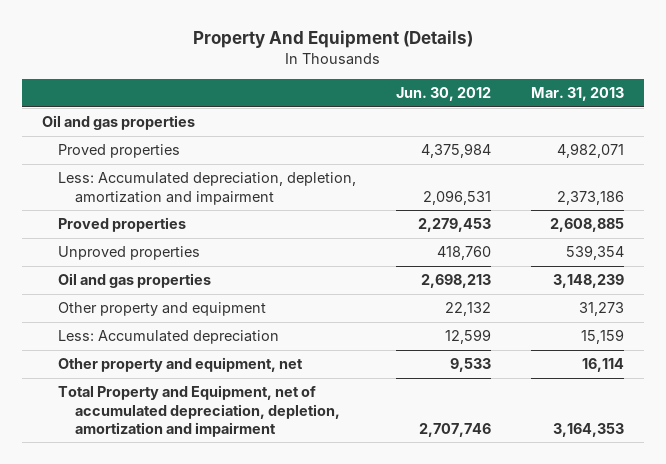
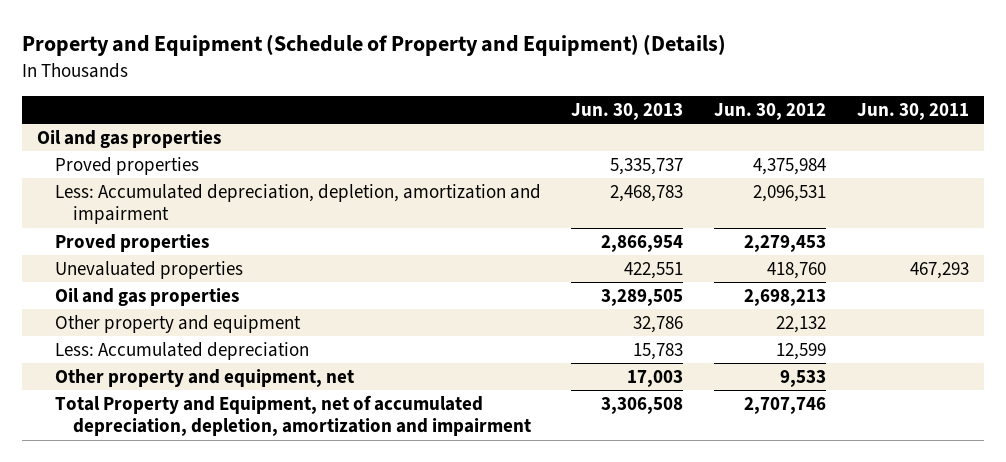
- Property And Equipment (Details)
+ Property and Equipment (Schedule of Property and Equipment) (Details)
- | Jun. 30, 2012 | Mar. 31, 2013
+ | Jun. 30, 2013 | Jun. 30, 2012 | Jun. 30, 2011
- Unproved properties | 418,760 | 539,354
+ Unevaluated properties | 422,551 | 418,760 | 467,293

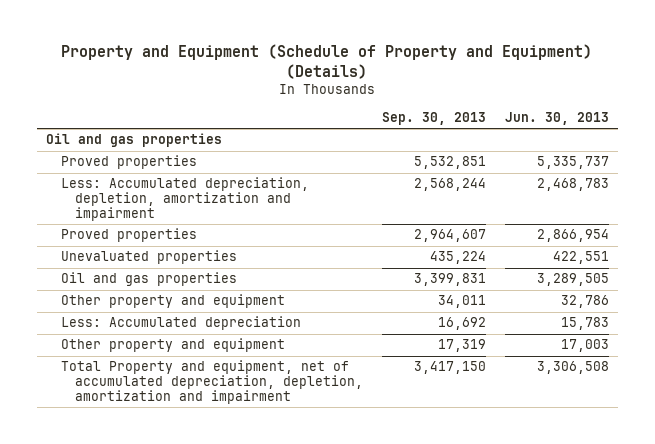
- | Jun. 30, 2013 | Jun. 30, 2012 | Jun. 30, 2011
+ | Sep. 30, 2013 | Jun. 30, 2013
- Other property and equipment, net | 17,003 | 9,533 |
- Total Property and Equipment, net of accumulated depreciation, depletion, amortization and impairment | 3,306,508 | 2,707,746 |
+ Other property and equipment | 17,319 | 17,003
+ Total Property and equipment, net of accumulated depreciation, depletion, amortization and impairment | 3,417,150 | 3,306,508

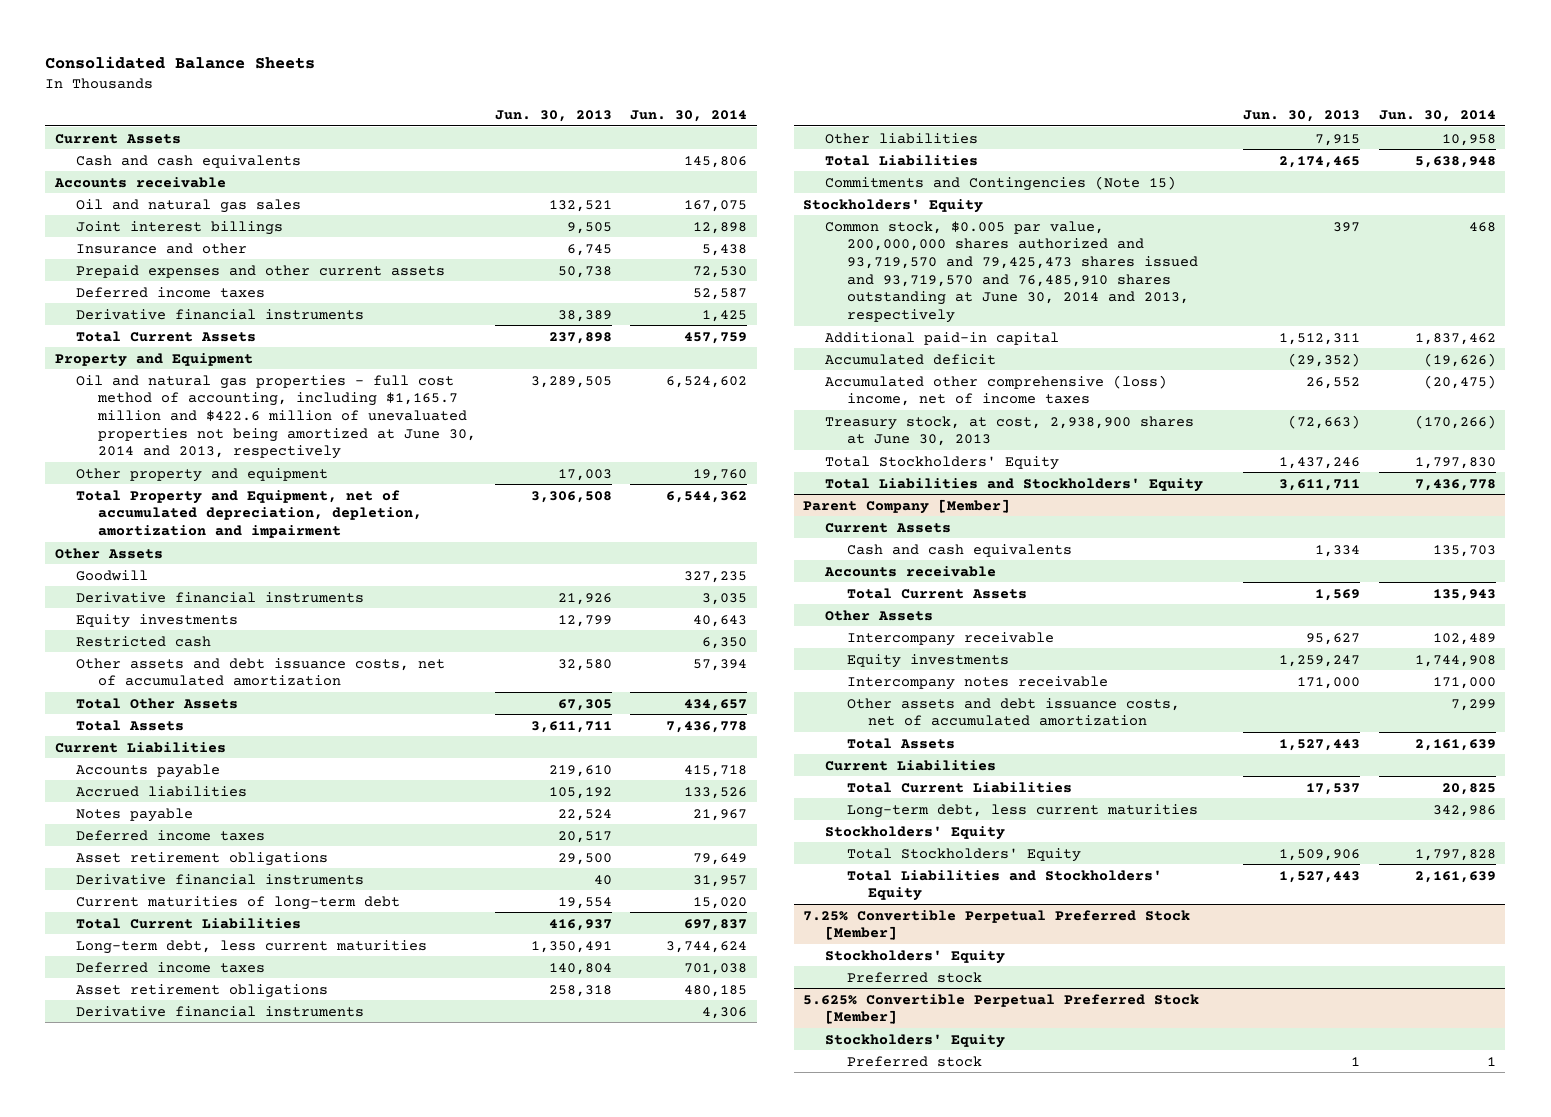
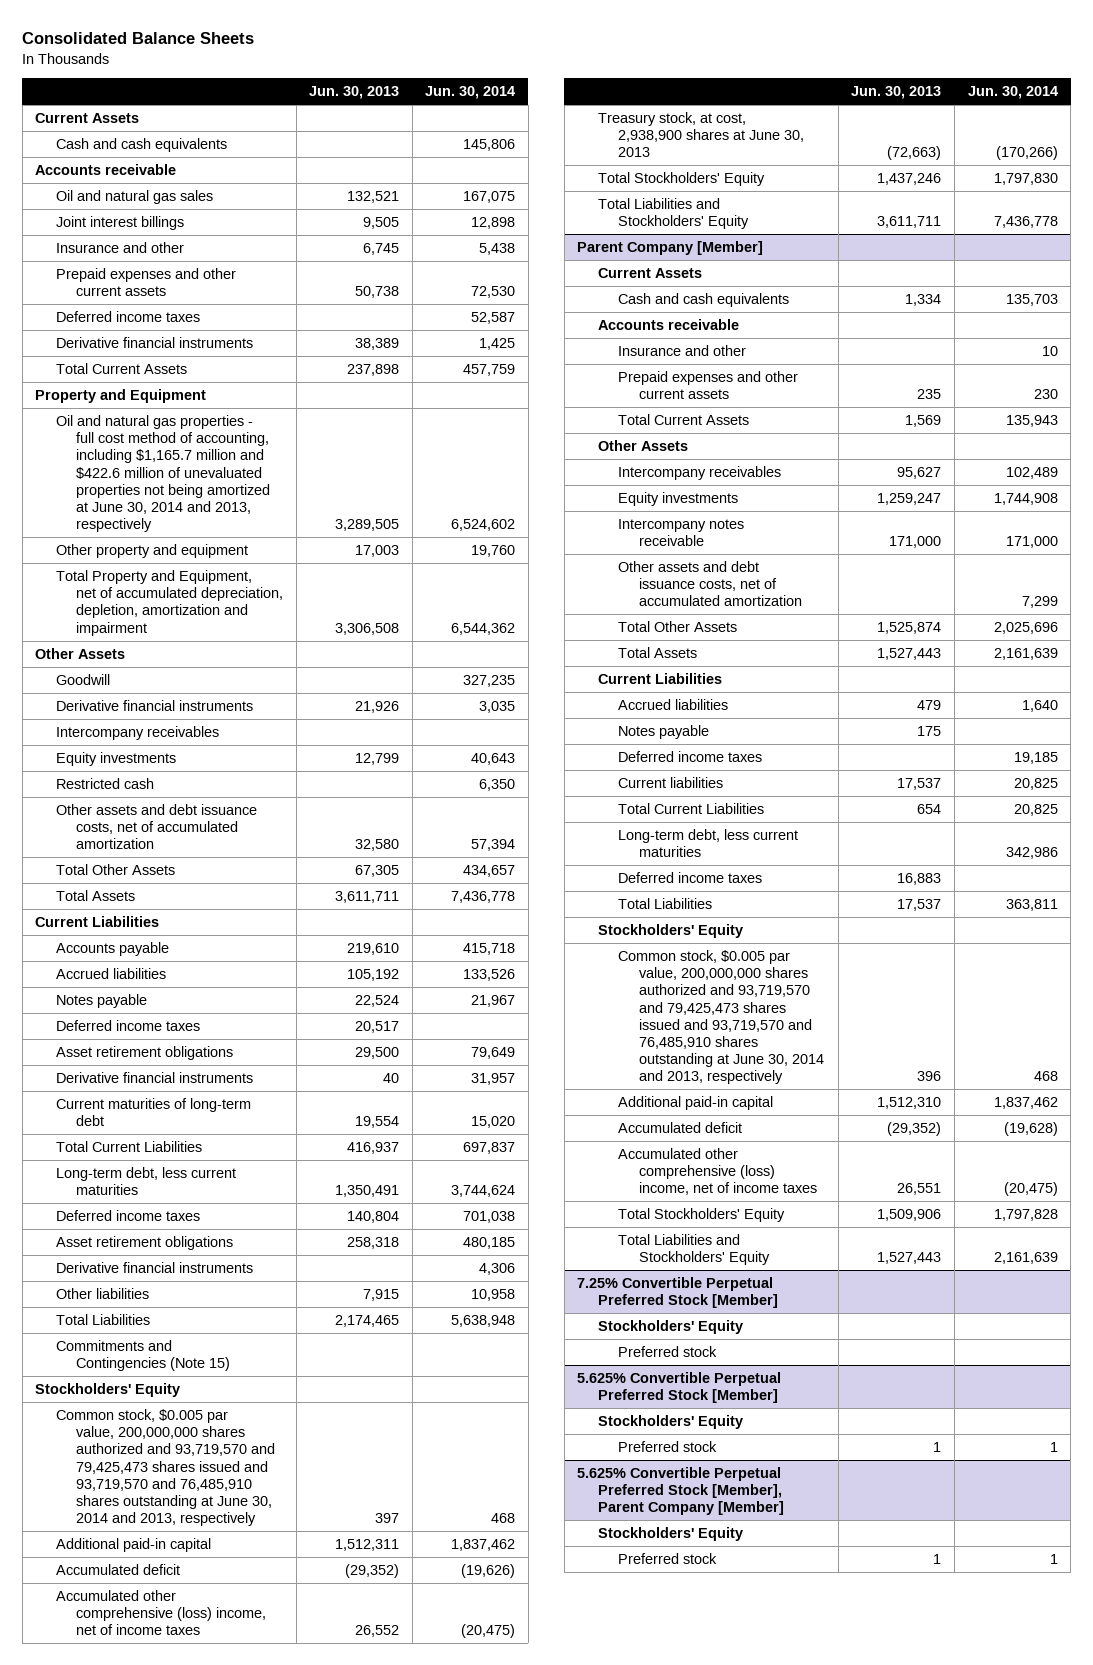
+ Intercompany receivables
@ Parent Company [Member]
+ Insurance and other | | 10
+ Prepaid expenses and other current assets | 235 | 230
- Intercompany receivable | 95,627 | 102,489
+ Intercompany receivables | 95,627 | 102,489
+ Total Other Assets | 1,525,874 | 2,025,696
- Total Current Liabilities | 17,537 | 20,825
+ Accrued liabilities | 479 | 1,640
+ Notes payable | 175 |
+ Deferred income taxes | | 19,185
+ Current liabilities | 17,537 | 20,825
+ Total Current Liabilities | 654 | 20,825
+ Deferred income taxes | 16,883 |
+ Total Liabilities | 17,537 | 363,811
+ Common stock, $0.005 par value, 200,000,000 shares authorized and 93,719,570 and 79,425,473 shares issued and 93,719,570 and 76,485,910 shares outstanding at June 30, 2014 and 2013, respectively | 396 | 468
+ Additional paid-in capital | 1,512,310 | 1,837,462
+ Accumulated deficit | (29,352) | (19,628)
+ Accumulated other comprehensive (loss) income, net of income taxes | 26,551 | (20,475)
+ 5.625% Convertible Perpetual Preferred Stock [Member], Parent Company [Member]
+ Stockholders' Equity
+ Preferred stock | 1 | 1

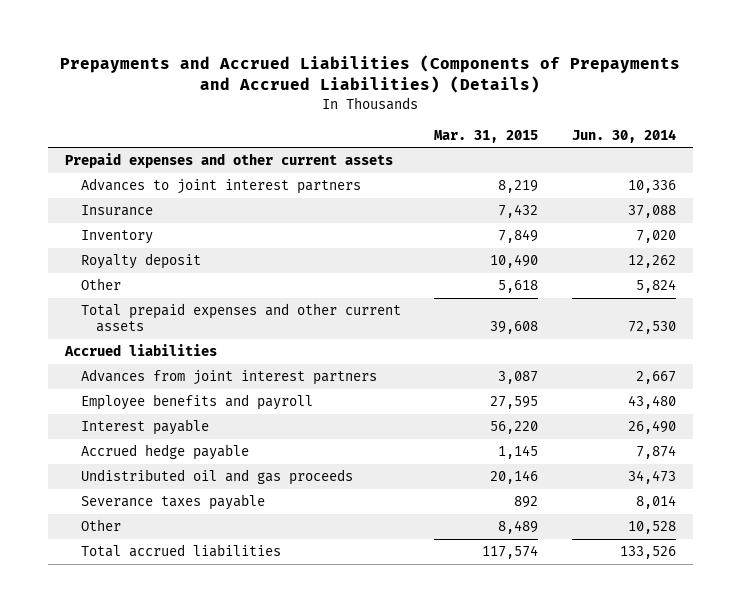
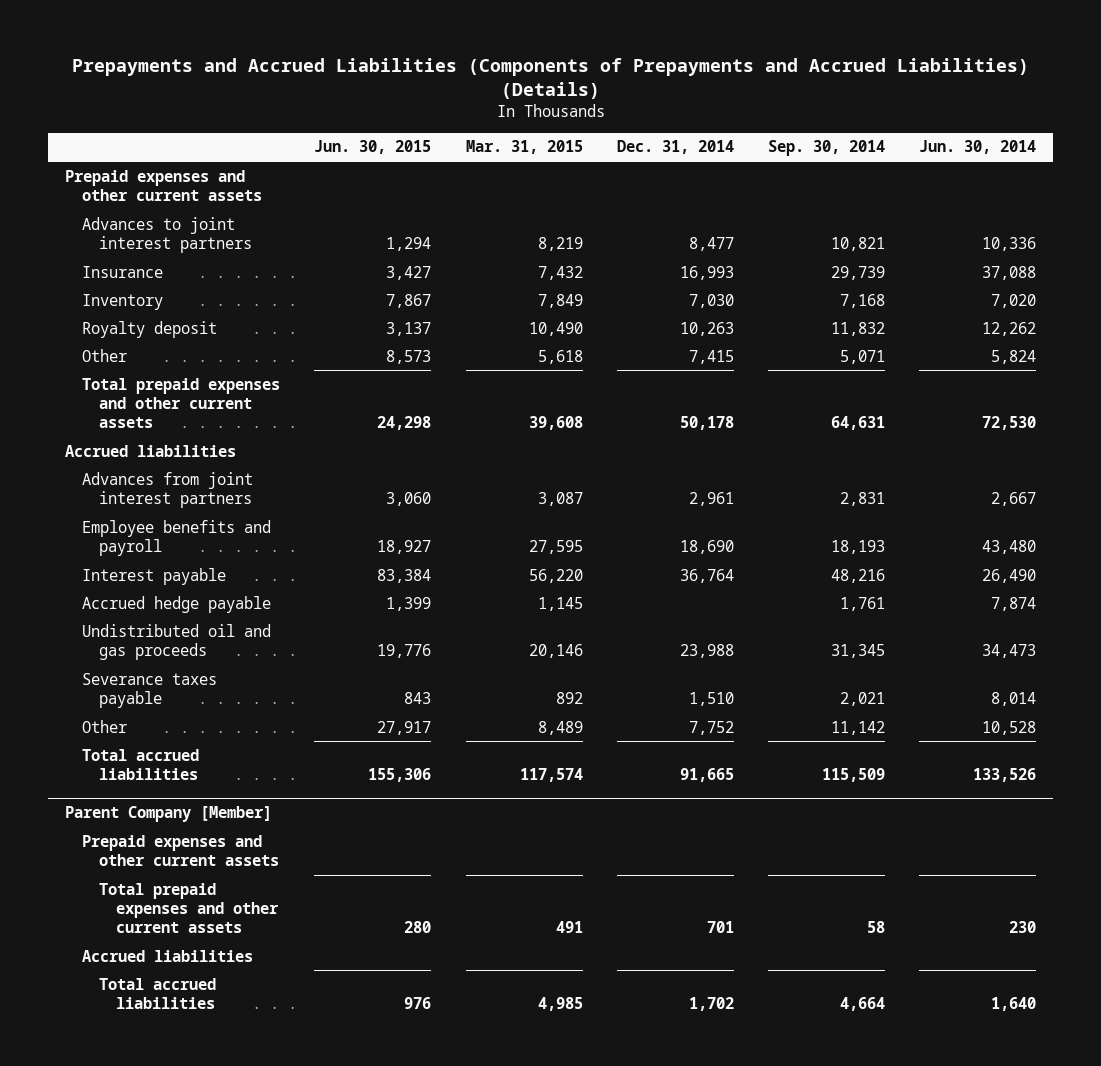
- | Mar. 31, 2015 | Jun. 30, 2014
+ | Jun. 30, 2015 | Mar. 31, 2015 | Dec. 31, 2014 | Sep. 30, 2014 | Jun. 30, 2014
+ Parent Company [Member]
+ Prepaid expenses and other current assets
+ Total prepaid expenses and other current assets | 280 | 491 | 701 | 58 | 230
+ Accrued liabilities
+ Total accrued liabilities | 976 | 4,985 | 1,702 | 4,664 | 1,640

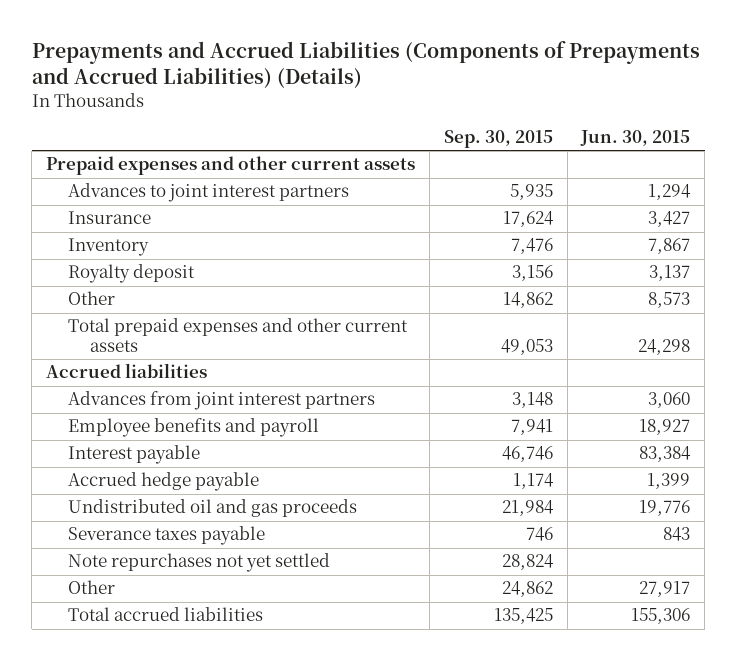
- | Jun. 30, 2015 | Mar. 31, 2015 | Dec. 31, 2014 | Sep. 30, 2014 | Jun. 30, 2014
+ | Sep. 30, 2015 | Jun. 30, 2015
+ Note repurchases not yet settled | 28,824 |
- Parent Company [Member]
- Prepaid expenses and other current assets
- Total prepaid expenses and other current assets | 280 | 491 | 701 | 58 | 230
- Accrued liabilities
- Total accrued liabilities | 976 | 4,985 | 1,702 | 4,664 | 1,640

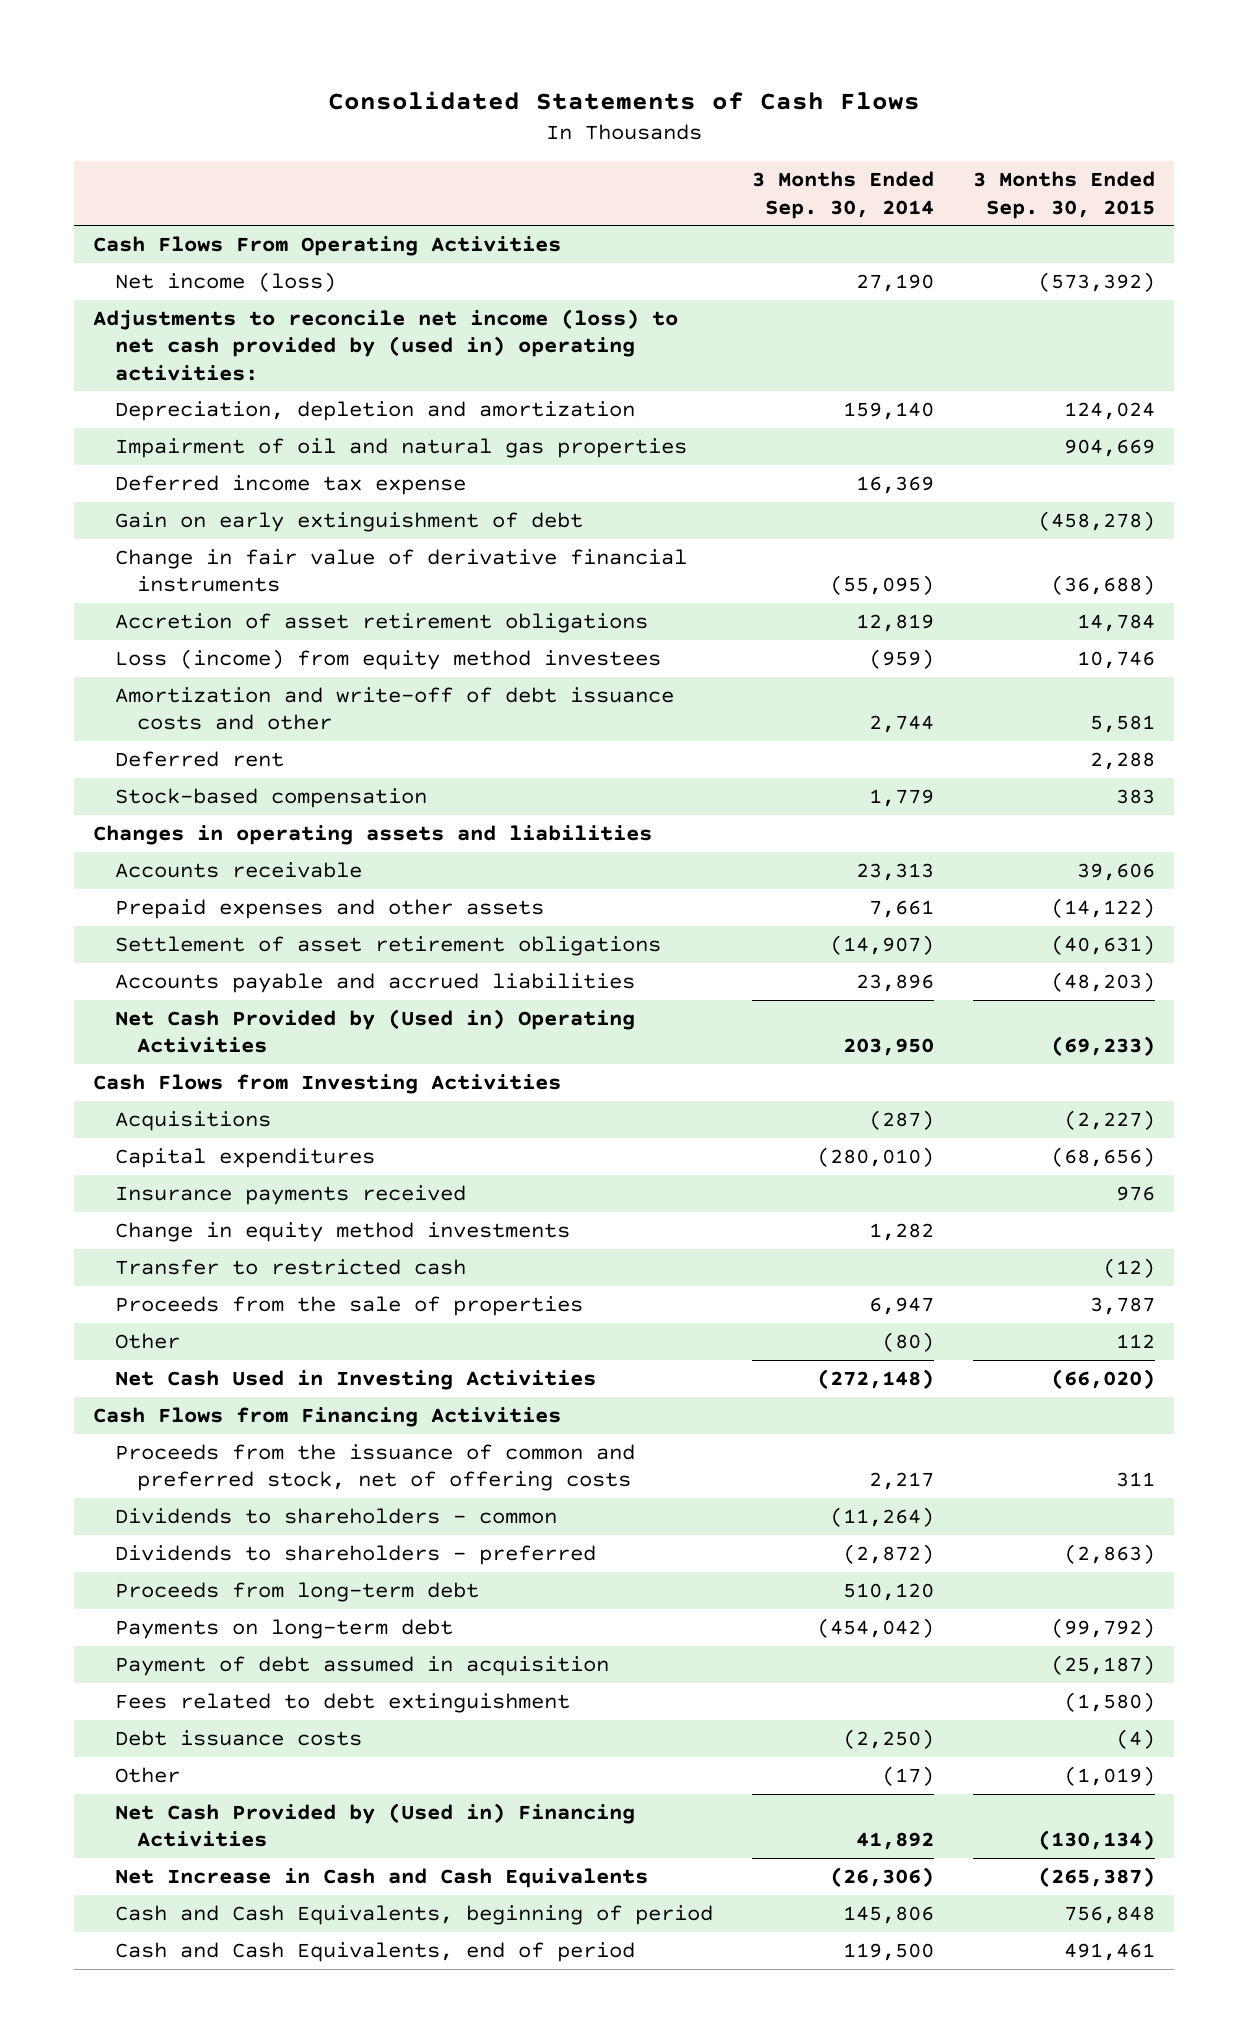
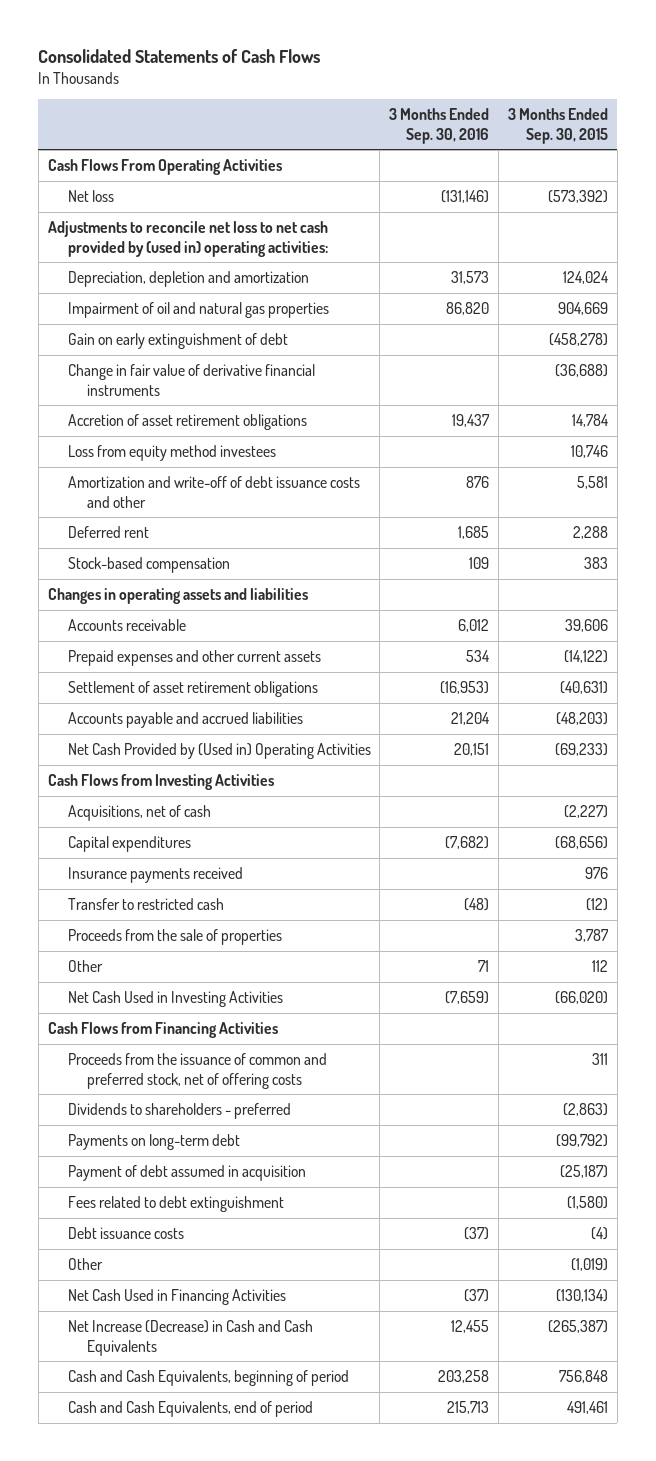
- | 3 Months Ended Sep. 30, 2014 | 3 Months Ended Sep. 30, 2015
+ | 3 Months Ended Sep. 30, 2016 | 3 Months Ended Sep. 30, 2015
- Net income (loss) | 27,190 | (573,392)
- Adjustments to reconcile net income (loss) to net cash provided by (used in) operating activities:
+ Net loss | (131,146) | (573,392)
+ Adjustments to reconcile net loss to net cash provided by (used in) operating activities:
- Deferred income tax expense | 16,369 |
- Loss (income) from equity method investees | (959) | 10,746
+ Loss from equity method investees | | 10,746
- Prepaid expenses and other assets | 7,661 | (14,122)
+ Prepaid expenses and other current assets | 534 | (14,122)
- Acquisitions | (287) | (2,227)
+ Acquisitions, net of cash | | (2,227)
- Change in equity method investments | 1,282 |
- Dividends to shareholders - common | (11,264) |
- Proceeds from long-term debt | 510,120 |
- Net Cash Provided by (Used in) Financing Activities | 41,892 | (130,134)
- Net Increase in Cash and Cash Equivalents | (26,306) | (265,387)
+ Net Cash Used in Financing Activities | (37) | (130,134)
+ Net Increase (Decrease) in Cash and Cash Equivalents | 12,455 | (265,387)

